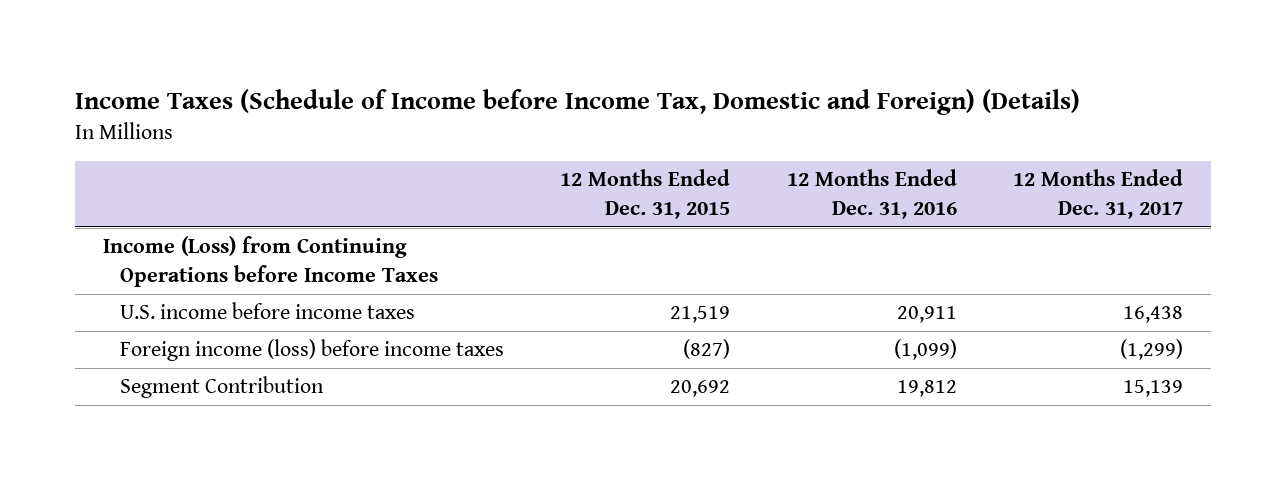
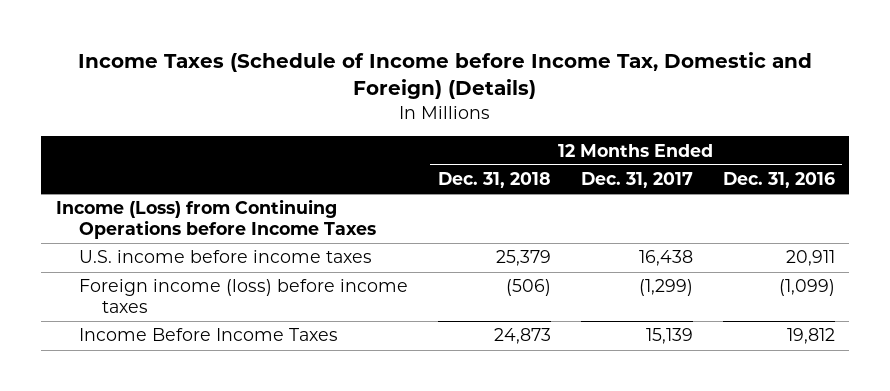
- | 12 Months Ended Dec. 31, 2015 | 12 Months Ended Dec. 31, 2016 | 12 Months Ended Dec. 31, 2017
+ | 12 Months Ended Dec. 31, 2018 | 12 Months Ended Dec. 31, 2017 | 12 Months Ended Dec. 31, 2016
- Segment Contribution | 20,692 | 19,812 | 15,139
+ Income Before Income Taxes | 24,873 | 15,139 | 19,812

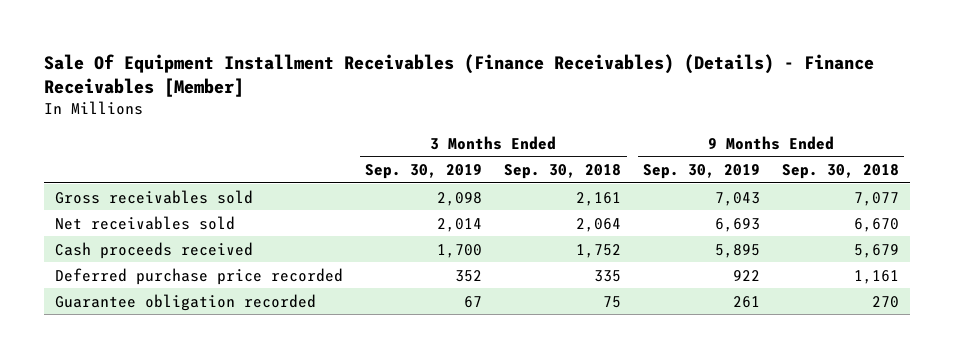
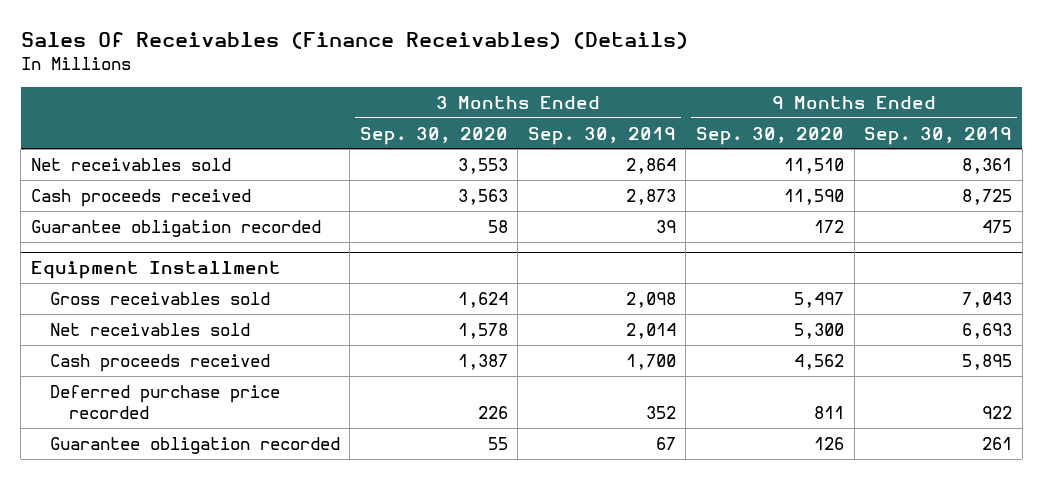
- Sale Of Equipment Installment Receivables (Finance Receivables) (Details) - Finance Receivables [Member]
+ Sales Of Receivables (Finance Receivables) (Details)
- | 3 Months Ended Sep. 30, 2019 | 3 Months Ended Sep. 30, 2018 | 9 Months Ended Sep. 30, 2019 | 9 Months Ended Sep. 30, 2018
+ | 3 Months Ended Sep. 30, 2020 | 3 Months Ended Sep. 30, 2019 | 9 Months Ended Sep. 30, 2020 | 9 Months Ended Sep. 30, 2019
+ Net receivables sold | 3,553 | 2,864 | 11,510 | 8,361
+ Cash proceeds received | 3,563 | 2,873 | 11,590 | 8,725
+ Guarantee obligation recorded | 58 | 39 | 172 | 475
+ Equipment Installment

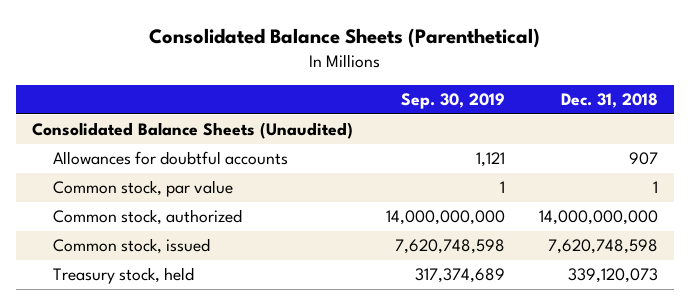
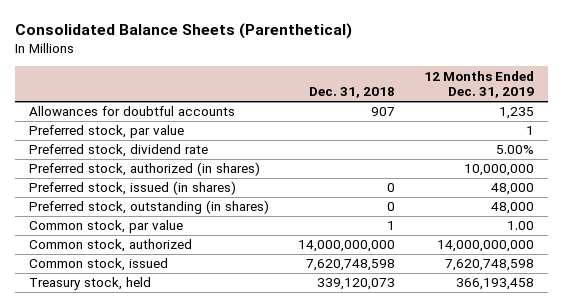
- | Sep. 30, 2019 | Dec. 31, 2018
+ | Dec. 31, 2018 | 12 Months Ended Dec. 31, 2019
- Consolidated Balance Sheets (Unaudited)
+ Preferred stock, par value | | 1
+ Preferred stock, dividend rate | | 5.00%
+ Preferred stock, authorized (in shares) | | 10,000,000
+ Preferred stock, issued (in shares) | 0 | 48,000
+ Preferred stock, outstanding (in shares) | 0 | 48,000

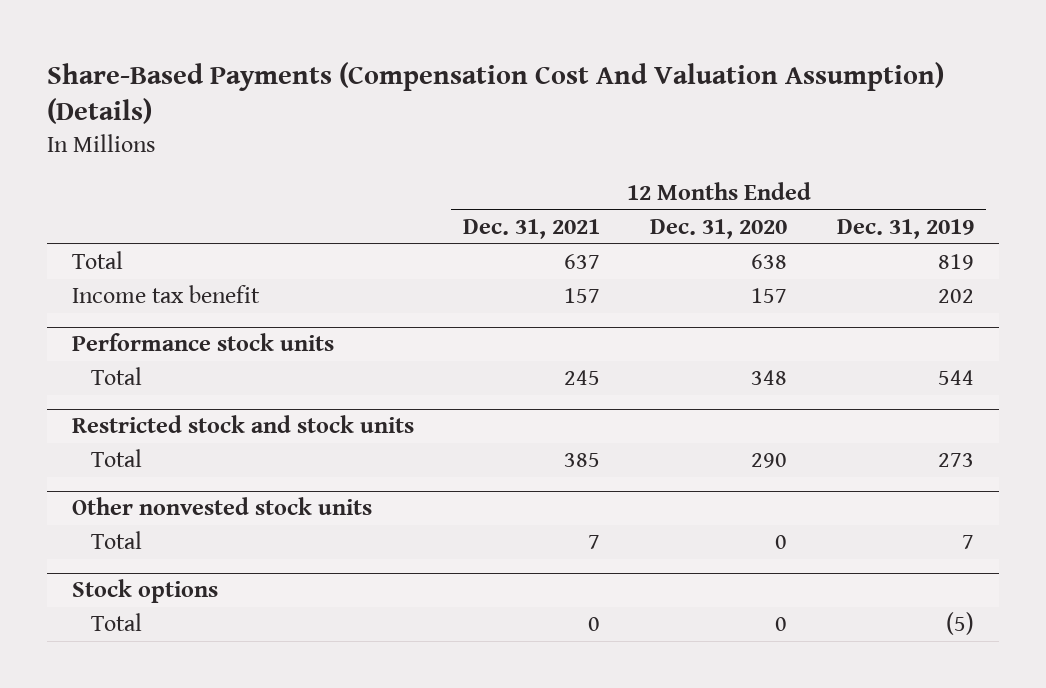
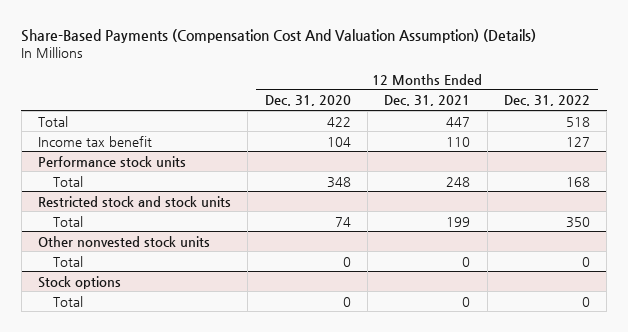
- | 12 Months Ended Dec. 31, 2021 | 12 Months Ended Dec. 31, 2020 | 12 Months Ended Dec. 31, 2019
+ | 12 Months Ended Dec. 31, 2020 | 12 Months Ended Dec. 31, 2021 | 12 Months Ended Dec. 31, 2022
- Total | 637 | 638 | 819
- Income tax benefit | 157 | 157 | 202
+ Total | 422 | 447 | 518
+ Income tax benefit | 104 | 110 | 127
@ Performance stock units
- Total | 245 | 348 | 544
+ Total | 348 | 248 | 168
@ Restricted stock and stock units
- Total | 385 | 290 | 273
+ Total | 74 | 199 | 350
@ Other nonvested stock units
- Total | 7 | 0 | 7
+ Total | 0 | 0 | 0

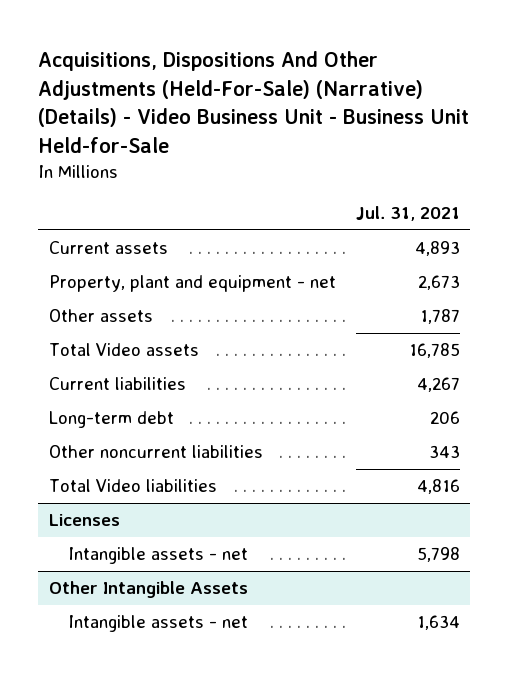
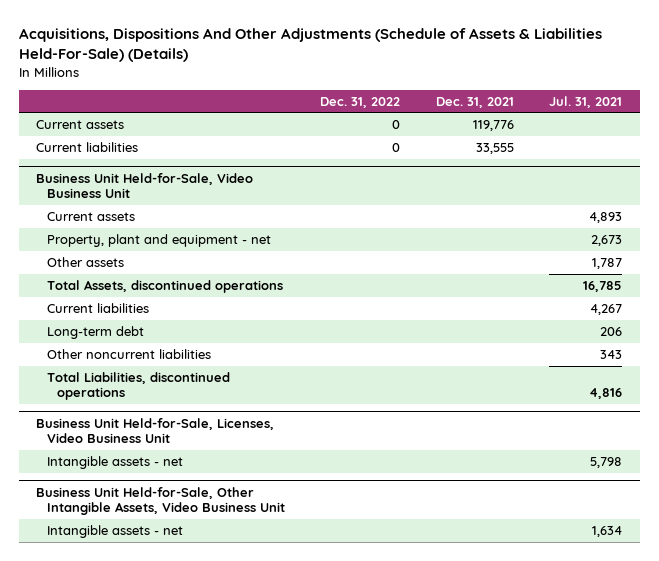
- Acquisitions, Dispositions And Other Adjustments (Held-For-Sale) (Narrative) (Details) - Video Business Unit - Business Unit Held-for-Sale
+ Acquisitions, Dispositions And Other Adjustments (Schedule of Assets & Liabilities Held-For-Sale) (Details)
- | Jul. 31, 2021
+ | Dec. 31, 2022 | Dec. 31, 2021 | Jul. 31, 2021
+ Current assets | 0 | 119,776 |
+ Current liabilities | 0 | 33,555 |
+ Business Unit Held-for-Sale, Video Business Unit
- Total Video assets | 16,785
+ Total Assets, discontinued operations | | | 16,785
- Total Video liabilities | 4,816
- Licenses
+ Total Liabilities, discontinued operations | | | 4,816
+ Business Unit Held-for-Sale, Licenses, Video Business Unit
- Other Intangible Assets
+ Business Unit Held-for-Sale, Other Intangible Assets, Video Business Unit

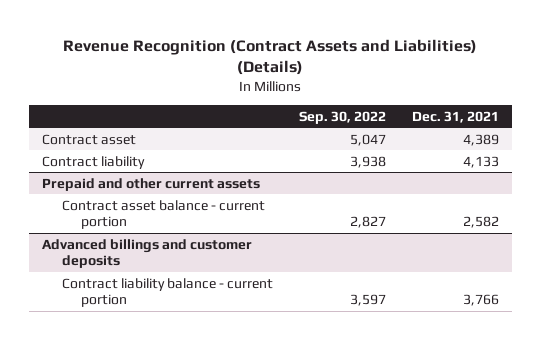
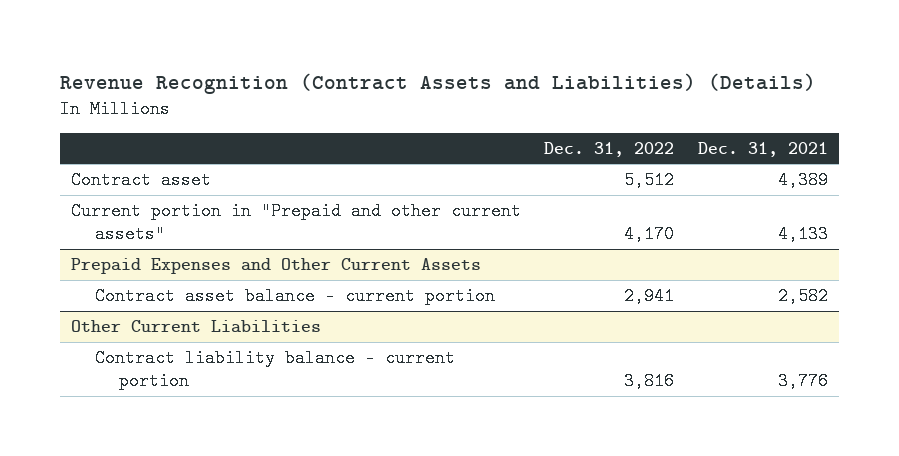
- | Sep. 30, 2022 | Dec. 31, 2021
+ | Dec. 31, 2022 | Dec. 31, 2021
- Contract liability | 3,938 | 4,133
- Prepaid and other current assets
+ Current portion in "Prepaid and other current assets" | 4,170 | 4,133
+ Prepaid Expenses and Other Current Assets
- Advanced billings and customer deposits
- Contract liability balance - current portion | 3,597 | 3,766
+ Other Current Liabilities
+ Contract liability balance - current portion | 3,816 | 3,776

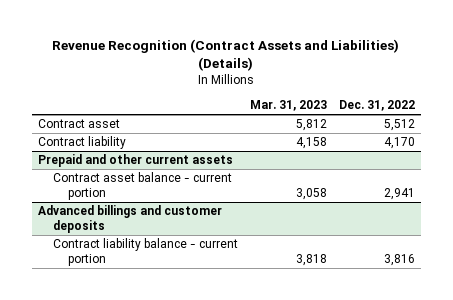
- | Dec. 31, 2022 | Dec. 31, 2021
+ | Mar. 31, 2023 | Dec. 31, 2022
- Current portion in "Prepaid and other current assets" | 4,170 | 4,133
- Prepaid Expenses and Other Current Assets
+ Contract liability | 4,158 | 4,170
+ Prepaid and other current assets
- Other Current Liabilities
+ Advanced billings and customer deposits

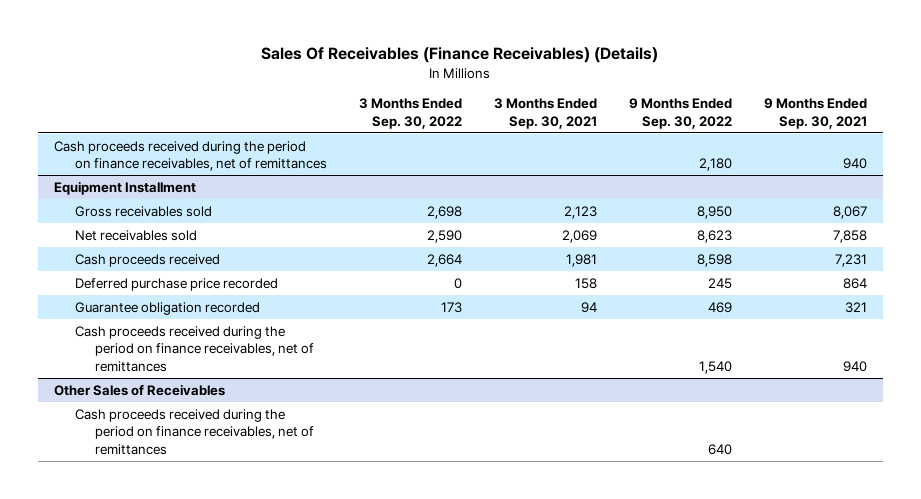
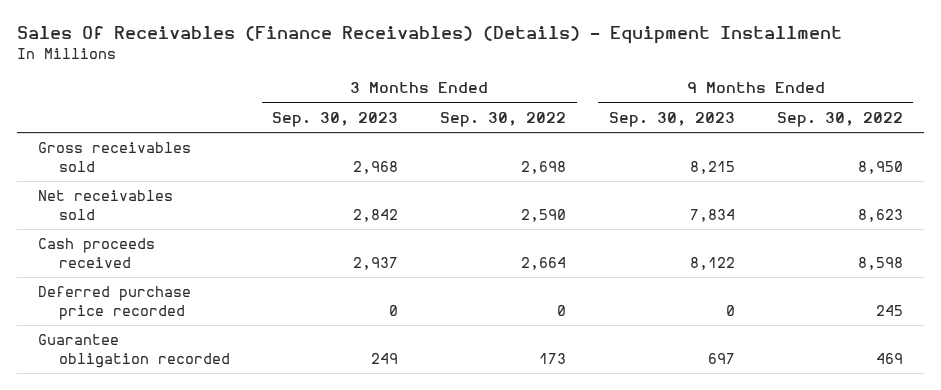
- Sales Of Receivables (Finance Receivables) (Details)
+ Sales Of Receivables (Finance Receivables) (Details) - Equipment Installment
- | 3 Months Ended Sep. 30, 2022 | 3 Months Ended Sep. 30, 2021 | 9 Months Ended Sep. 30, 2022 | 9 Months Ended Sep. 30, 2021
+ | 3 Months Ended Sep. 30, 2023 | 3 Months Ended Sep. 30, 2022 | 9 Months Ended Sep. 30, 2023 | 9 Months Ended Sep. 30, 2022
- Cash proceeds received during the period on finance receivables, net of remittances | | | 2,180 | 940
- Equipment Installment
- Cash proceeds received during the period on finance receivables, net of remittances | | | 1,540 | 940
- Other Sales of Receivables
- Cash proceeds received during the period on finance receivables, net of remittances | | | 640 |

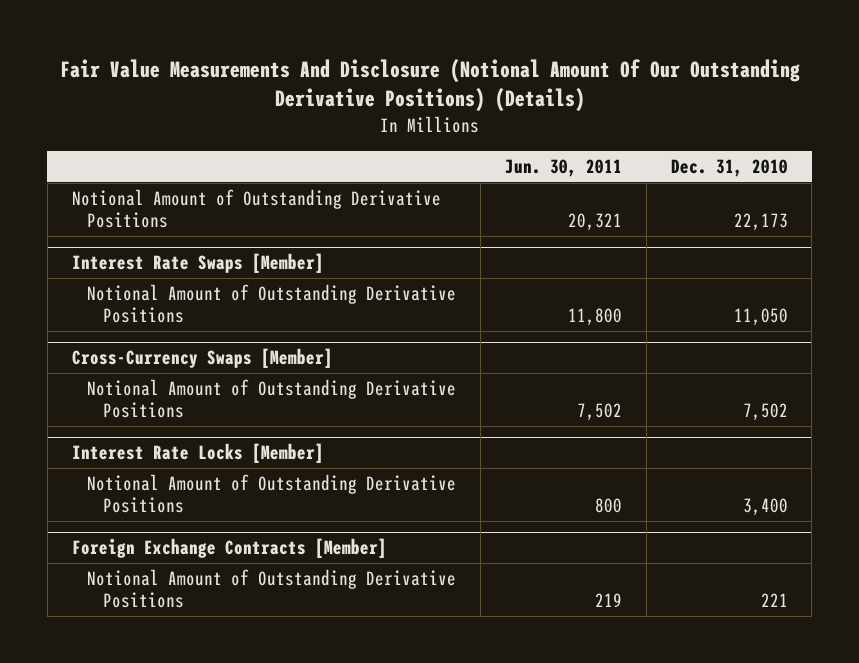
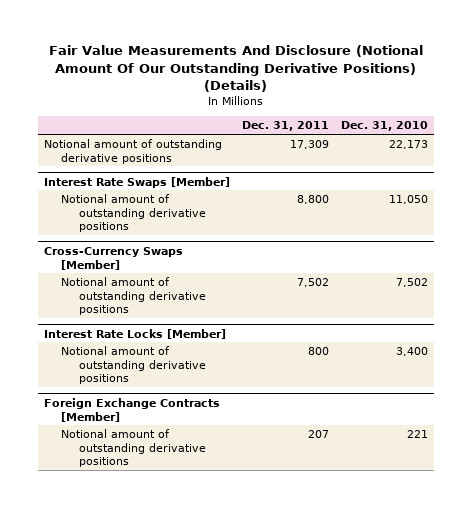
- | Jun. 30, 2011 | Dec. 31, 2010
+ | Dec. 31, 2011 | Dec. 31, 2010
- Notional Amount of Outstanding Derivative Positions | 20,321 | 22,173
+ Notional amount of outstanding derivative positions | 17,309 | 22,173
@ Interest Rate Swaps [Member]
- Notional Amount of Outstanding Derivative Positions | 11,800 | 11,050
+ Notional amount of outstanding derivative positions | 8,800 | 11,050
@ Cross-Currency Swaps [Member]
- Notional Amount of Outstanding Derivative Positions | 7,502 | 7,502
+ Notional amount of outstanding derivative positions | 7,502 | 7,502
@ Interest Rate Locks [Member]
- Notional Amount of Outstanding Derivative Positions | 800 | 3,400
+ Notional amount of outstanding derivative positions | 800 | 3,400
@ Foreign Exchange Contracts [Member]
- Notional Amount of Outstanding Derivative Positions | 219 | 221
+ Notional amount of outstanding derivative positions | 207 | 221

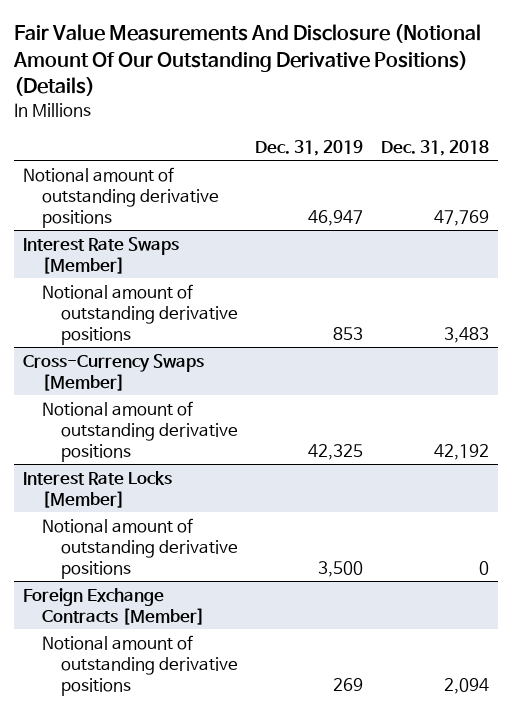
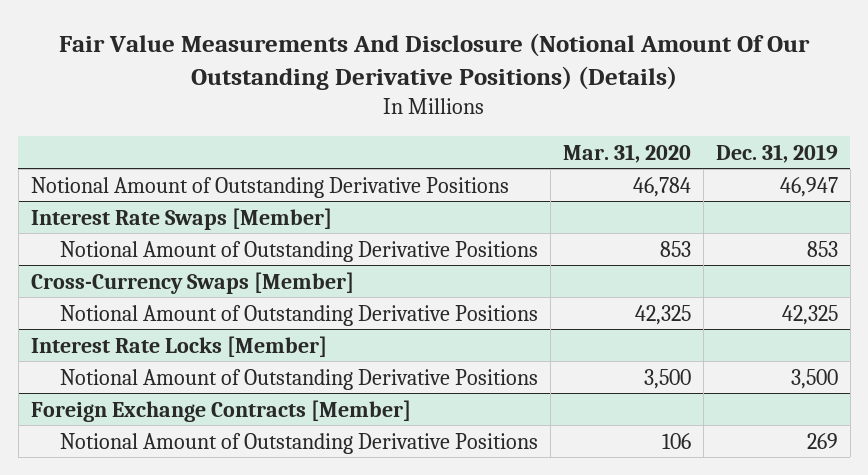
- | Dec. 31, 2019 | Dec. 31, 2018
+ | Mar. 31, 2020 | Dec. 31, 2019
- Notional amount of outstanding derivative positions | 46,947 | 47,769
+ Notional Amount of Outstanding Derivative Positions | 46,784 | 46,947
@ Interest Rate Swaps [Member]
- Notional amount of outstanding derivative positions | 853 | 3,483
+ Notional Amount of Outstanding Derivative Positions | 853 | 853
@ Cross-Currency Swaps [Member]
- Notional amount of outstanding derivative positions | 42,325 | 42,192
+ Notional Amount of Outstanding Derivative Positions | 42,325 | 42,325
@ Interest Rate Locks [Member]
- Notional amount of outstanding derivative positions | 3,500 | 0
+ Notional Amount of Outstanding Derivative Positions | 3,500 | 3,500
@ Foreign Exchange Contracts [Member]
- Notional amount of outstanding derivative positions | 269 | 2,094
+ Notional Amount of Outstanding Derivative Positions | 106 | 269

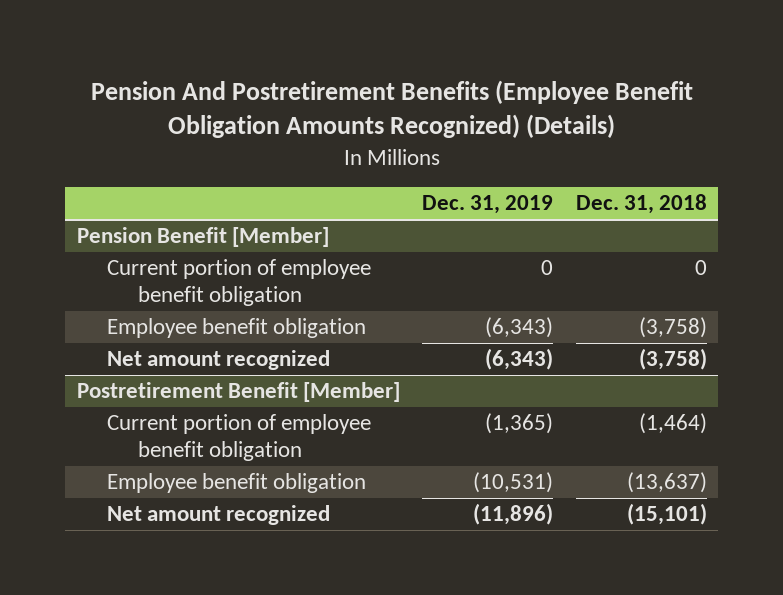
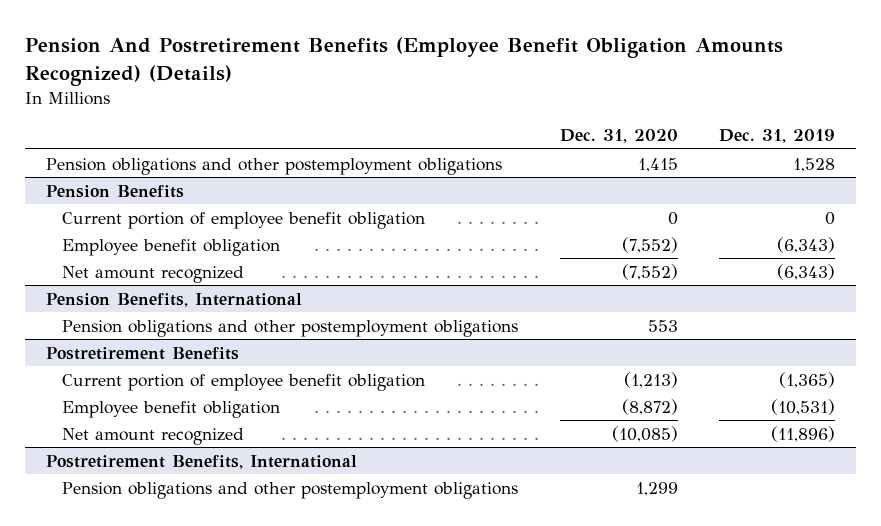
- | Dec. 31, 2019 | Dec. 31, 2018
+ | Dec. 31, 2020 | Dec. 31, 2019
- Pension Benefit [Member]
+ Pension obligations and other postemployment obligations | 1,415 | 1,528
+ Pension Benefits
- Postretirement Benefit [Member]
+ Pension Benefits, International
+ Pension obligations and other postemployment obligations | 553 |
+ Postretirement Benefits
+ Postretirement Benefits, International
+ Pension obligations and other postemployment obligations | 1,299 |

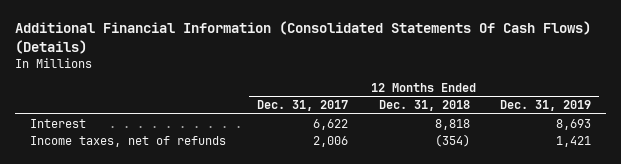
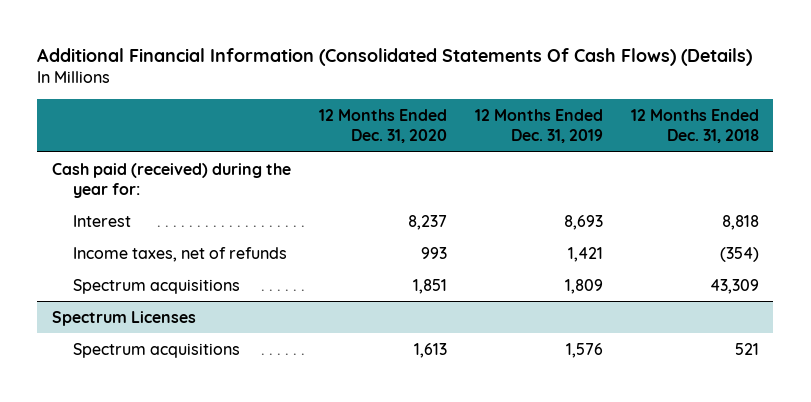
- | 12 Months Ended Dec. 31, 2017 | 12 Months Ended Dec. 31, 2018 | 12 Months Ended Dec. 31, 2019
+ | 12 Months Ended Dec. 31, 2020 | 12 Months Ended Dec. 31, 2019 | 12 Months Ended Dec. 31, 2018
+ Cash paid (received) during the year for:
+ Spectrum acquisitions | 1,851 | 1,809 | 43,309
+ Spectrum Licenses
+ Spectrum acquisitions | 1,613 | 1,576 | 521

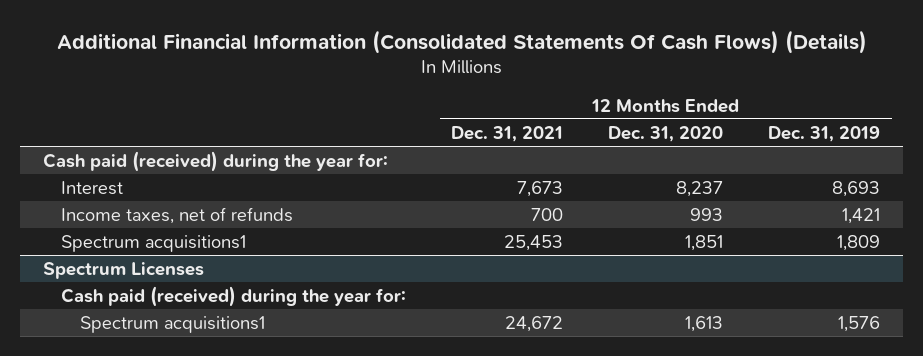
- | 12 Months Ended Dec. 31, 2020 | 12 Months Ended Dec. 31, 2019 | 12 Months Ended Dec. 31, 2018
+ | 12 Months Ended Dec. 31, 2021 | 12 Months Ended Dec. 31, 2020 | 12 Months Ended Dec. 31, 2019
- Spectrum acquisitions | 1,851 | 1,809 | 43,309
+ Spectrum acquisitions1 | 25,453 | 1,851 | 1,809
@ Spectrum Licenses
- Spectrum acquisitions | 1,613 | 1,576 | 521
+ Cash paid (received) during the year for:
+ Spectrum acquisitions1 | 24,672 | 1,613 | 1,576

